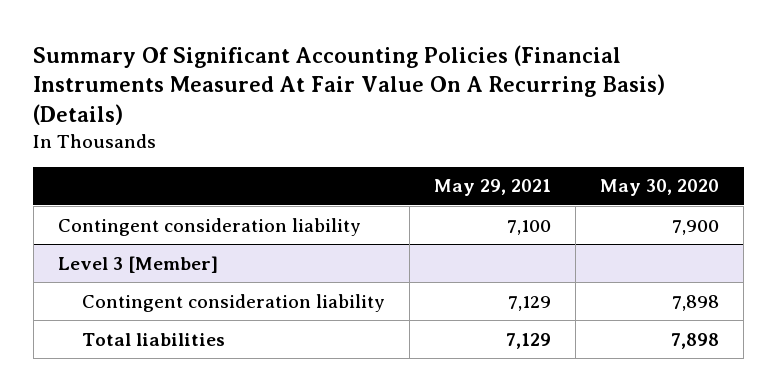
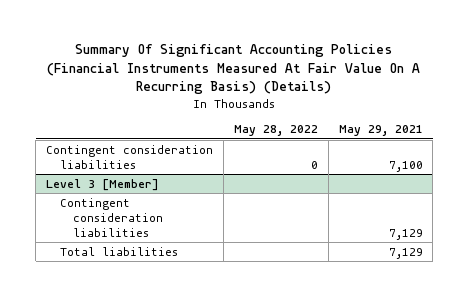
- | May 29, 2021 | May 30, 2020
+ | May 28, 2022 | May 29, 2021
- Contingent consideration liability | 7,100 | 7,900
+ Contingent consideration liabilities | 0 | 7,100
@ Level 3 [Member]
- Contingent consideration liability | 7,129 | 7,898
+ Contingent consideration liabilities | | 7,129

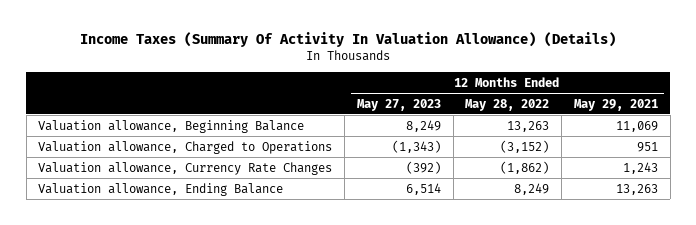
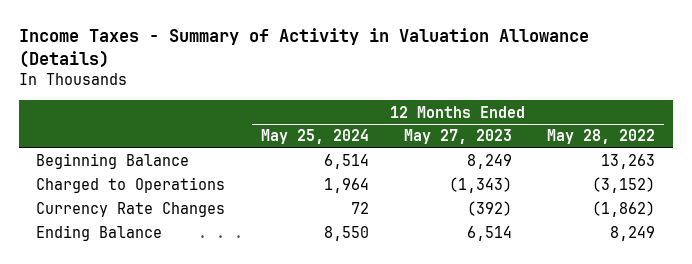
- Income Taxes (Summary Of Activity In Valuation Allowance) (Details)
+ Income Taxes - Summary of Activity in Valuation Allowance (Details)
- | 12 Months Ended May 27, 2023 | 12 Months Ended May 28, 2022 | 12 Months Ended May 29, 2021
+ | 12 Months Ended May 25, 2024 | 12 Months Ended May 27, 2023 | 12 Months Ended May 28, 2022
- Valuation allowance, Beginning Balance | 8,249 | 13,263 | 11,069
- Valuation allowance, Charged to Operations | (1,343) | (3,152) | 951
- Valuation allowance, Currency Rate Changes | (392) | (1,862) | 1,243
- Valuation allowance, Ending Balance | 6,514 | 8,249 | 13,263
+ Beginning Balance | 6,514 | 8,249 | 13,263
+ Charged to Operations | 1,964 | (1,343) | (3,152)
+ Currency Rate Changes | 72 | (392) | (1,862)
+ Ending Balance | 8,550 | 6,514 | 8,249

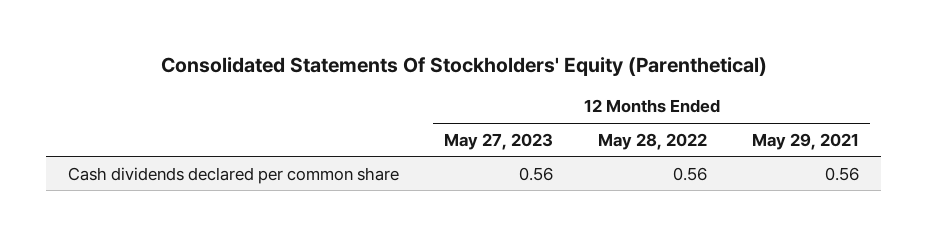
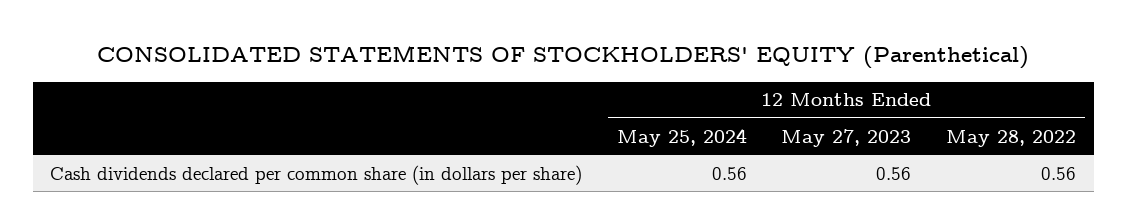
- Consolidated Statements Of Stockholders' Equity (Parenthetical)
+ CONSOLIDATED STATEMENTS OF STOCKHOLDERS' EQUITY (Parenthetical)
- | 12 Months Ended May 27, 2023 | 12 Months Ended May 28, 2022 | 12 Months Ended May 29, 2021
+ | 12 Months Ended May 25, 2024 | 12 Months Ended May 27, 2023 | 12 Months Ended May 28, 2022
- Cash dividends declared per common share | 0.56 | 0.56 | 0.56
+ Cash dividends declared per common share (in dollars per share) | 0.56 | 0.56 | 0.56

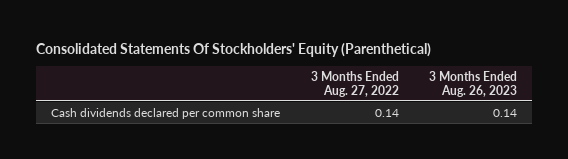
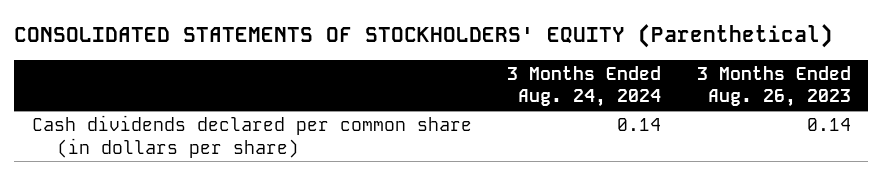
- Consolidated Statements Of Stockholders' Equity (Parenthetical)
+ CONSOLIDATED STATEMENTS OF STOCKHOLDERS' EQUITY (Parenthetical)
- | 3 Months Ended Aug. 27, 2022 | 3 Months Ended Aug. 26, 2023
+ | 3 Months Ended Aug. 24, 2024 | 3 Months Ended Aug. 26, 2023
- Cash dividends declared per common share | 0.14 | 0.14
+ Cash dividends declared per common share (in dollars per share) | 0.14 | 0.14

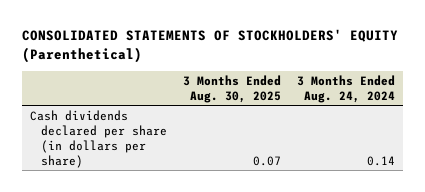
- | 3 Months Ended Aug. 24, 2024 | 3 Months Ended Aug. 26, 2023
+ | 3 Months Ended Aug. 30, 2025 | 3 Months Ended Aug. 24, 2024
- Cash dividends declared per common share (in dollars per share) | 0.14 | 0.14
+ Cash dividends declared per share (in dollars per share) | 0.07 | 0.14

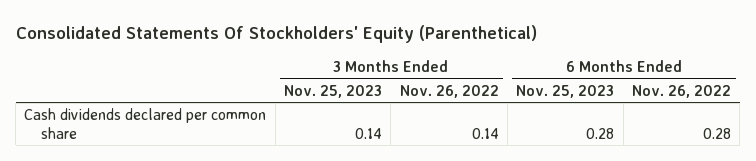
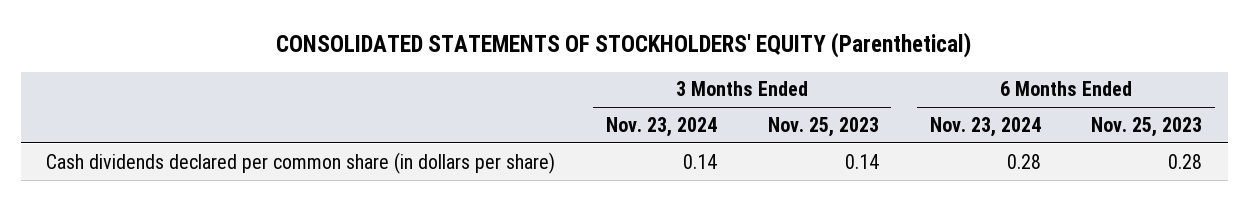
- Consolidated Statements Of Stockholders' Equity (Parenthetical)
+ CONSOLIDATED STATEMENTS OF STOCKHOLDERS' EQUITY (Parenthetical)
- | 3 Months Ended Nov. 25, 2023 | 3 Months Ended Nov. 26, 2022 | 6 Months Ended Nov. 25, 2023 | 6 Months Ended Nov. 26, 2022
+ | 3 Months Ended Nov. 23, 2024 | 3 Months Ended Nov. 25, 2023 | 6 Months Ended Nov. 23, 2024 | 6 Months Ended Nov. 25, 2023
- Cash dividends declared per common share | 0.14 | 0.14 | 0.28 | 0.28
+ Cash dividends declared per common share (in dollars per share) | 0.14 | 0.14 | 0.28 | 0.28

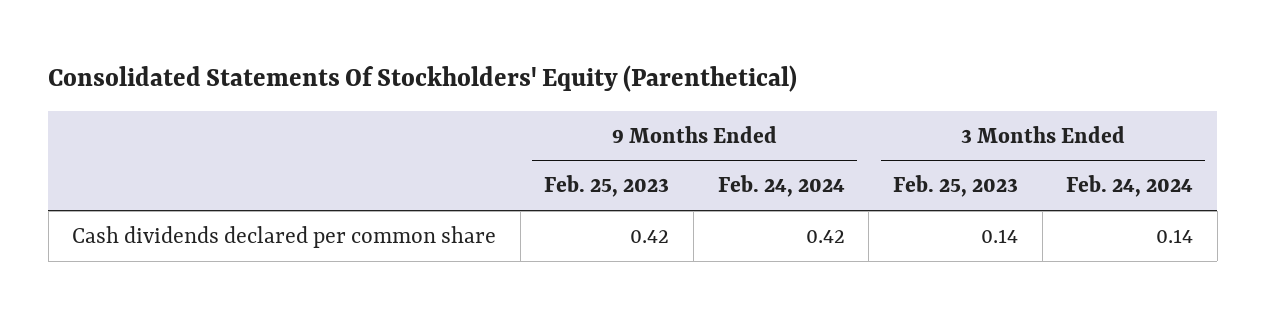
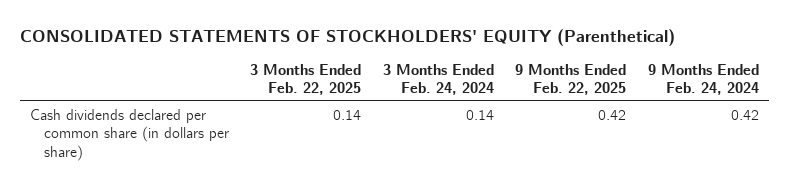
- Consolidated Statements Of Stockholders' Equity (Parenthetical)
+ CONSOLIDATED STATEMENTS OF STOCKHOLDERS' EQUITY (Parenthetical)
- | 9 Months Ended Feb. 25, 2023 | 9 Months Ended Feb. 24, 2024 | 3 Months Ended Feb. 25, 2023 | 3 Months Ended Feb. 24, 2024
+ | 3 Months Ended Feb. 22, 2025 | 3 Months Ended Feb. 24, 2024 | 9 Months Ended Feb. 22, 2025 | 9 Months Ended Feb. 24, 2024
- Cash dividends declared per common share | 0.42 | 0.42 | 0.14 | 0.14
+ Cash dividends declared per common share (in dollars per share) | 0.14 | 0.14 | 0.42 | 0.42

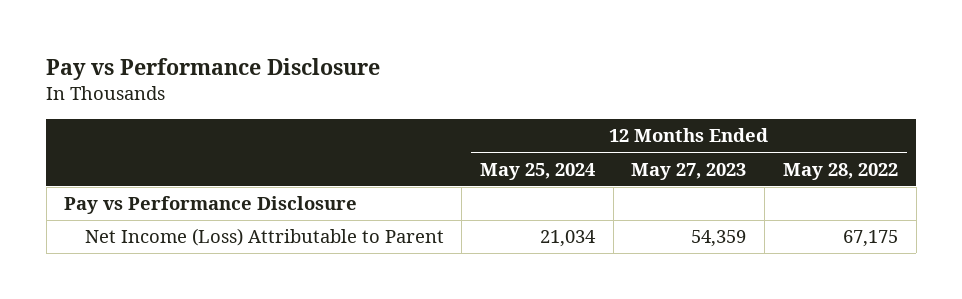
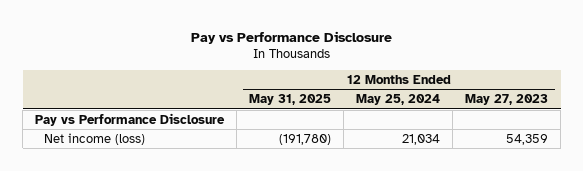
- | 12 Months Ended May 25, 2024 | 12 Months Ended May 27, 2023 | 12 Months Ended May 28, 2022
+ | 12 Months Ended May 31, 2025 | 12 Months Ended May 25, 2024 | 12 Months Ended May 27, 2023
- Net Income (Loss) Attributable to Parent | 21,034 | 54,359 | 67,175
+ Net income (loss) | (191,780) | 21,034 | 54,359

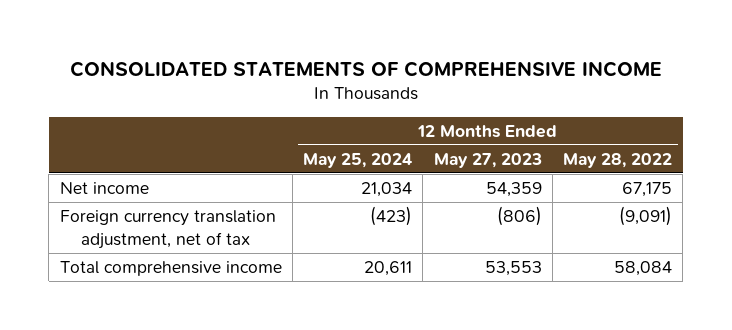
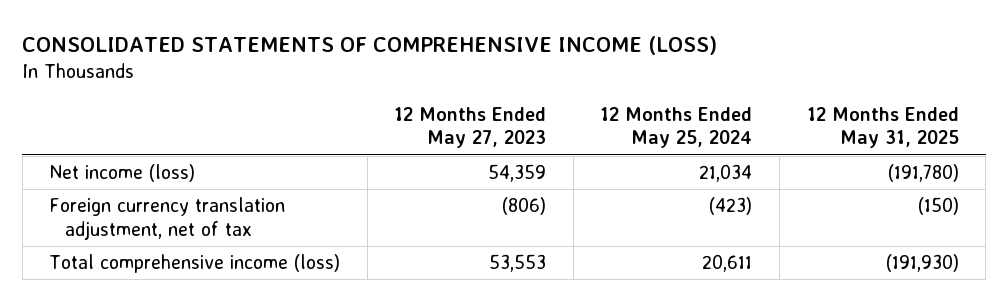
- CONSOLIDATED STATEMENTS OF COMPREHENSIVE INCOME
+ CONSOLIDATED STATEMENTS OF COMPREHENSIVE INCOME (LOSS)
- | 12 Months Ended May 25, 2024 | 12 Months Ended May 27, 2023 | 12 Months Ended May 28, 2022
+ | 12 Months Ended May 27, 2023 | 12 Months Ended May 25, 2024 | 12 Months Ended May 31, 2025
- Net income | 21,034 | 54,359 | 67,175
+ Net income (loss) | 54,359 | 21,034 | (191,780)
- Total comprehensive income | 20,611 | 53,553 | 58,084
+ Total comprehensive income (loss) | 53,553 | 20,611 | (191,930)

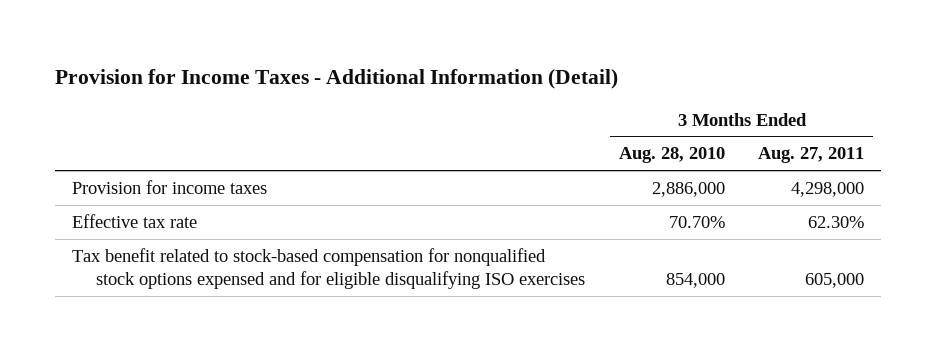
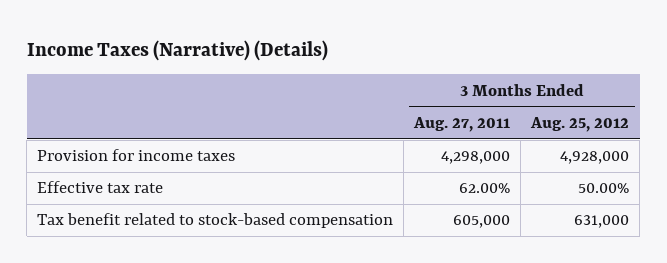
- Provision for Income Taxes - Additional Information (Detail)
+ Income Taxes (Narrative) (Details)
- | 3 Months Ended Aug. 28, 2010 | 3 Months Ended Aug. 27, 2011
+ | 3 Months Ended Aug. 27, 2011 | 3 Months Ended Aug. 25, 2012
- Effective tax rate | 70.70% | 62.30%
- Tax benefit related to stock-based compensation for nonqualified stock options expensed and for eligible disqualifying ISO exercises | 854,000 | 605,000
+ Effective tax rate | 62.00% | 50.00%
+ Tax benefit related to stock-based compensation | 605,000 | 631,000

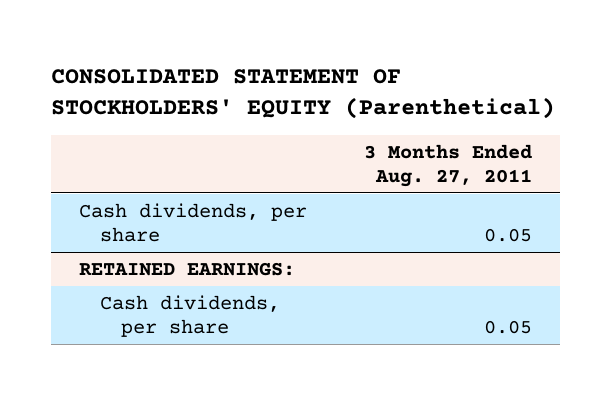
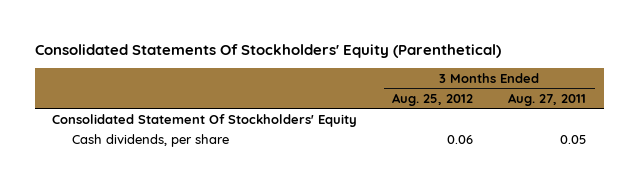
- CONSOLIDATED STATEMENT OF STOCKHOLDERS' EQUITY (Parenthetical)
+ Consolidated Statements Of Stockholders' Equity (Parenthetical)
- | 3 Months Ended Aug. 27, 2011
+ | 3 Months Ended Aug. 25, 2012 | 3 Months Ended Aug. 27, 2011
- Cash dividends, per share | 0.05
- RETAINED EARNINGS:
+ Consolidated Statement Of Stockholders' Equity

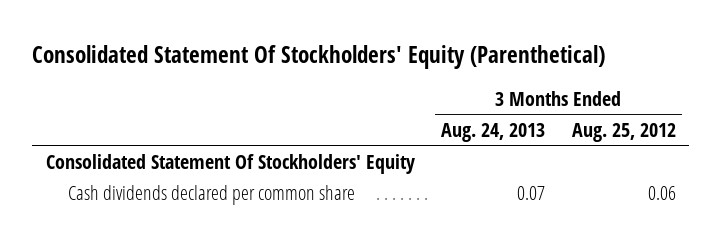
- Consolidated Statements Of Stockholders' Equity (Parenthetical)
+ Consolidated Statement Of Stockholders' Equity (Parenthetical)
- | 3 Months Ended Aug. 25, 2012 | 3 Months Ended Aug. 27, 2011
+ | 3 Months Ended Aug. 24, 2013 | 3 Months Ended Aug. 25, 2012
- Cash dividends, per share | 0.06 | 0.05
+ Cash dividends declared per common share | 0.07 | 0.06

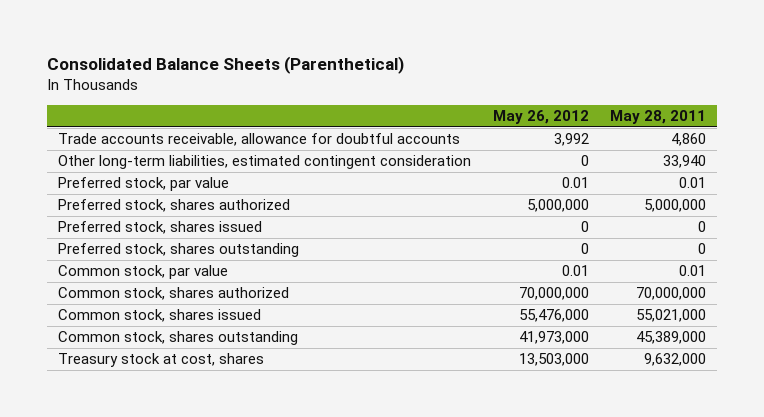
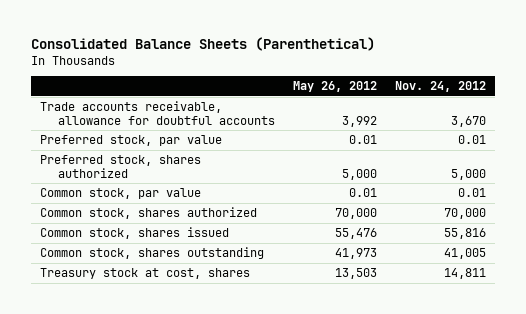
- | May 26, 2012 | May 28, 2011
+ | May 26, 2012 | Nov. 24, 2012
- Other long-term liabilities, estimated contingent consideration | 0 | 33,940
- Preferred stock, shares authorized | 5,000,000 | 5,000,000
- Preferred stock, shares issued | 0 | 0
- Preferred stock, shares outstanding | 0 | 0
+ Preferred stock, shares authorized | 5,000 | 5,000
- Common stock, shares authorized | 70,000,000 | 70,000,000
- Common stock, shares issued | 55,476,000 | 55,021,000
- Common stock, shares outstanding | 41,973,000 | 45,389,000
- Treasury stock at cost, shares | 13,503,000 | 9,632,000
+ Common stock, shares authorized | 70,000 | 70,000
+ Common stock, shares issued | 55,476 | 55,816
+ Common stock, shares outstanding | 41,973 | 41,005
+ Treasury stock at cost, shares | 13,503 | 14,811

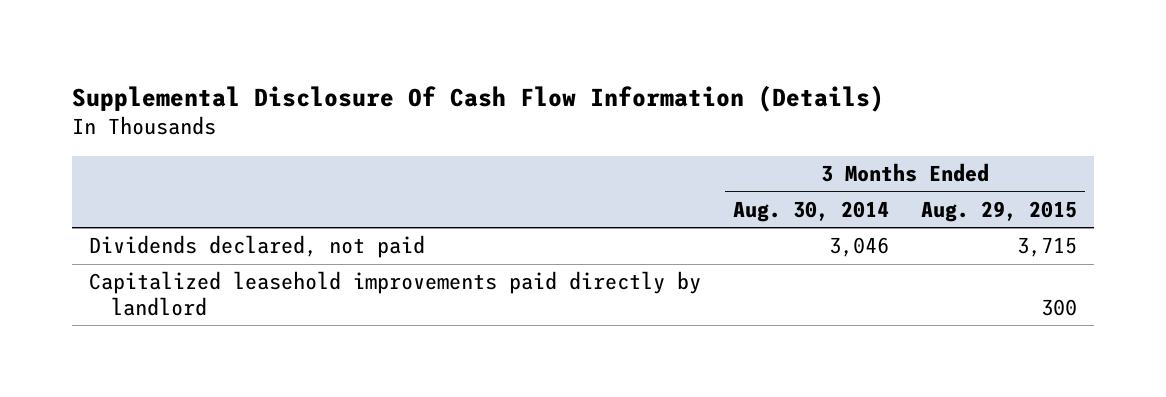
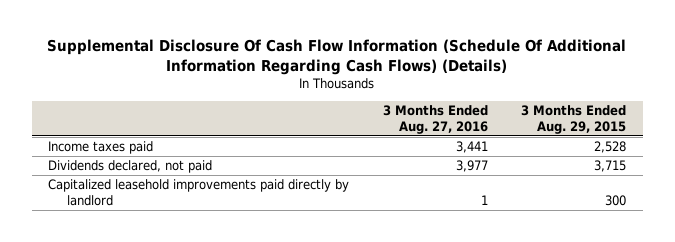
- Supplemental Disclosure Of Cash Flow Information (Details)
+ Supplemental Disclosure Of Cash Flow Information (Schedule Of Additional Information Regarding Cash Flows) (Details)
- | 3 Months Ended Aug. 30, 2014 | 3 Months Ended Aug. 29, 2015
+ | 3 Months Ended Aug. 27, 2016 | 3 Months Ended Aug. 29, 2015
+ Income taxes paid | 3,441 | 2,528

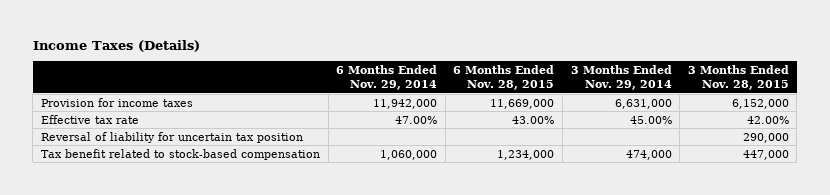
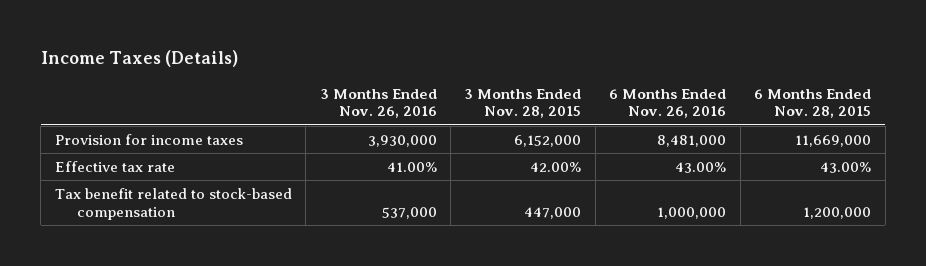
- | 6 Months Ended Nov. 29, 2014 | 6 Months Ended Nov. 28, 2015 | 3 Months Ended Nov. 29, 2014 | 3 Months Ended Nov. 28, 2015
+ | 3 Months Ended Nov. 26, 2016 | 3 Months Ended Nov. 28, 2015 | 6 Months Ended Nov. 26, 2016 | 6 Months Ended Nov. 28, 2015
- Reversal of liability for uncertain tax position | | | | 290,000
- Tax benefit related to stock-based compensation | 1,060,000 | 1,234,000 | 474,000 | 447,000
+ Tax benefit related to stock-based compensation | 537,000 | 447,000 | 1,000,000 | 1,200,000

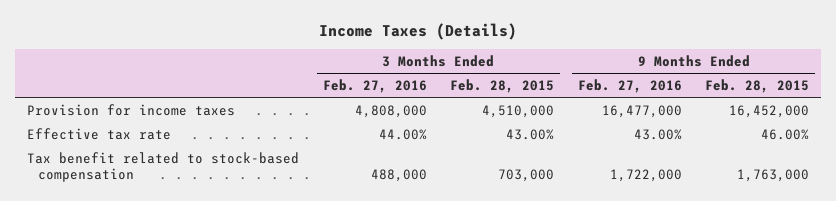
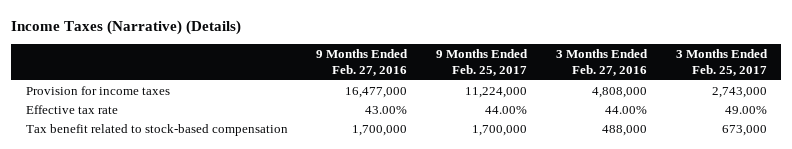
- Income Taxes (Details)
+ Income Taxes (Narrative) (Details)
- | 3 Months Ended Feb. 27, 2016 | 3 Months Ended Feb. 28, 2015 | 9 Months Ended Feb. 27, 2016 | 9 Months Ended Feb. 28, 2015
+ | 9 Months Ended Feb. 27, 2016 | 9 Months Ended Feb. 25, 2017 | 3 Months Ended Feb. 27, 2016 | 3 Months Ended Feb. 25, 2017
- Tax benefit related to stock-based compensation | 488,000 | 703,000 | 1,722,000 | 1,763,000
+ Tax benefit related to stock-based compensation | 1,700,000 | 1,700,000 | 488,000 | 673,000

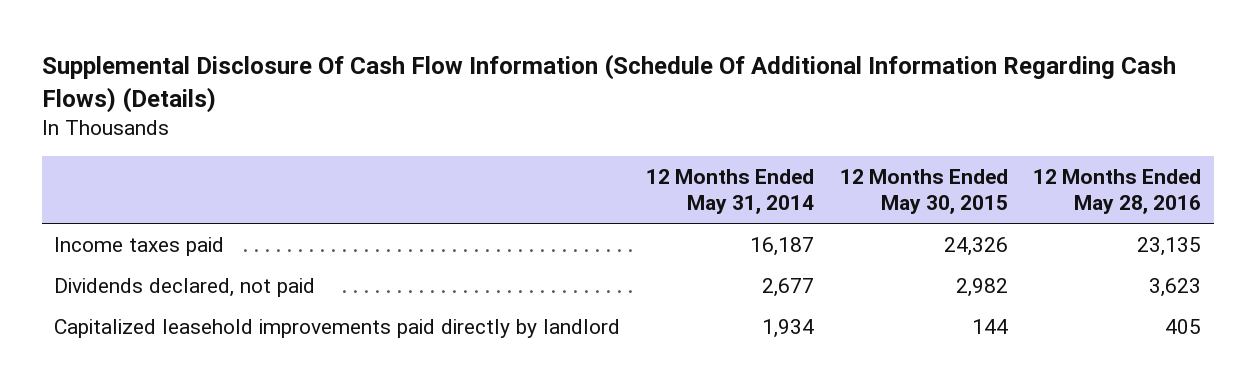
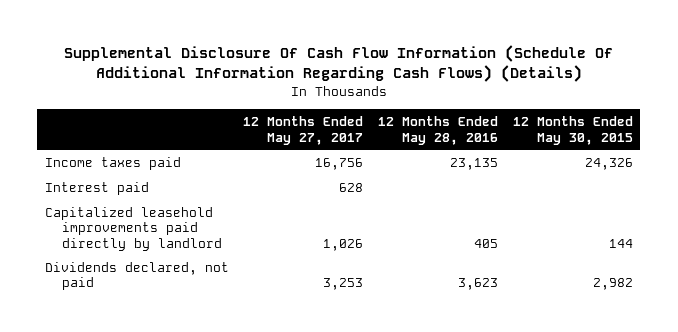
- | 12 Months Ended May 31, 2014 | 12 Months Ended May 30, 2015 | 12 Months Ended May 28, 2016
+ | 12 Months Ended May 27, 2017 | 12 Months Ended May 28, 2016 | 12 Months Ended May 30, 2015
+ Interest paid | 628 | |
moved down: Dividends declared, not paid | 3,253 | 3,623 | 2,982

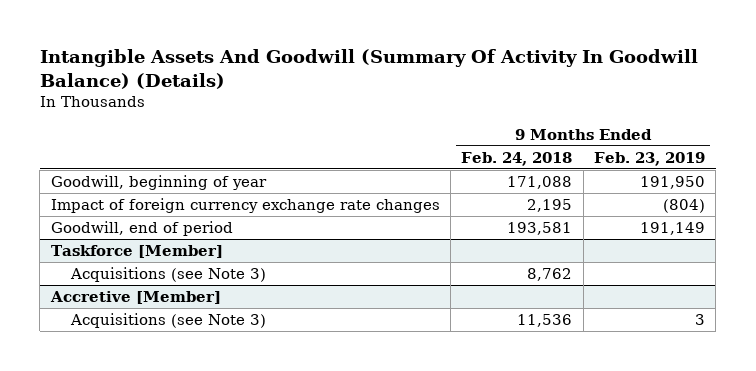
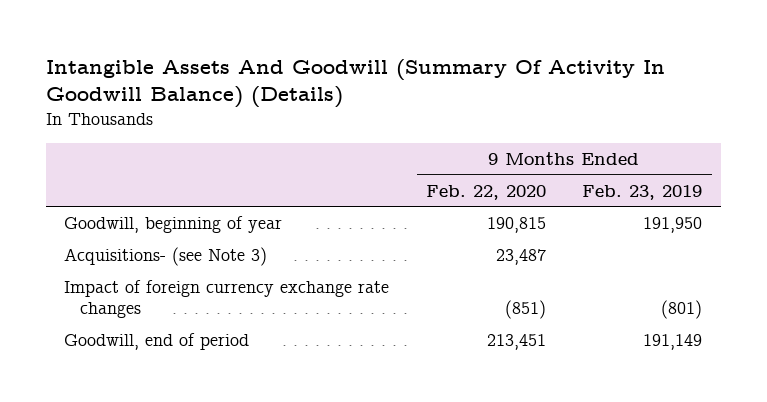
- | 9 Months Ended Feb. 24, 2018 | 9 Months Ended Feb. 23, 2019
+ | 9 Months Ended Feb. 22, 2020 | 9 Months Ended Feb. 23, 2019
- Impact of foreign currency exchange rate changes | 2,195 | (804)
+ Acquisitions- (see Note 3) | 23,487 |
+ Impact of foreign currency exchange rate changes | (851) | (801)
- Taskforce [Member]
- Acquisitions (see Note 3) | 8,762 |
- Accretive [Member]
- Acquisitions (see Note 3) | 11,536 | 3

